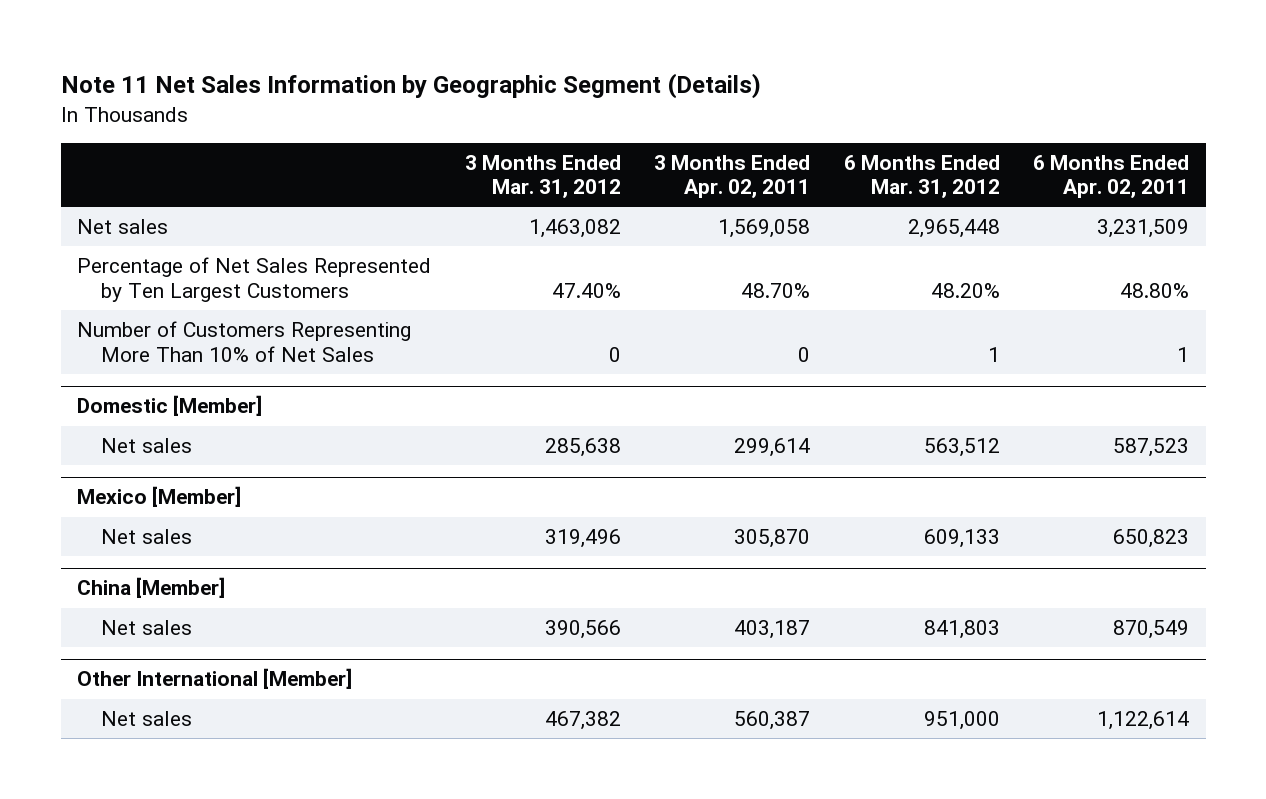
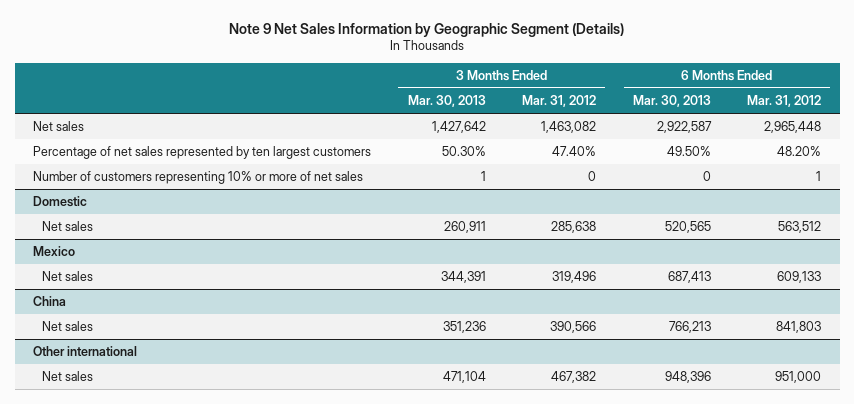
- Note 11 Net Sales Information by Geographic Segment (Details)
+ Note 9 Net Sales Information by Geographic Segment (Details)
- | 3 Months Ended Mar. 31, 2012 | 3 Months Ended Apr. 02, 2011 | 6 Months Ended Mar. 31, 2012 | 6 Months Ended Apr. 02, 2011
+ | 3 Months Ended Mar. 30, 2013 | 3 Months Ended Mar. 31, 2012 | 6 Months Ended Mar. 30, 2013 | 6 Months Ended Mar. 31, 2012
- Percentage of Net Sales Represented by Ten Largest Customers | 47.40% | 48.70% | 48.20% | 48.80%
- Number of Customers Representing More Than 10% of Net Sales | 0 | 0 | 1 | 1
- Domestic [Member]
+ Percentage of net sales represented by ten largest customers | 50.30% | 47.40% | 49.50% | 48.20%
+ Number of customers representing 10% or more of net sales | 1 | 0 | 0 | 1
+ Domestic
- Mexico [Member]
+ Mexico
- China [Member]
+ China
- Other International [Member]
+ Other international

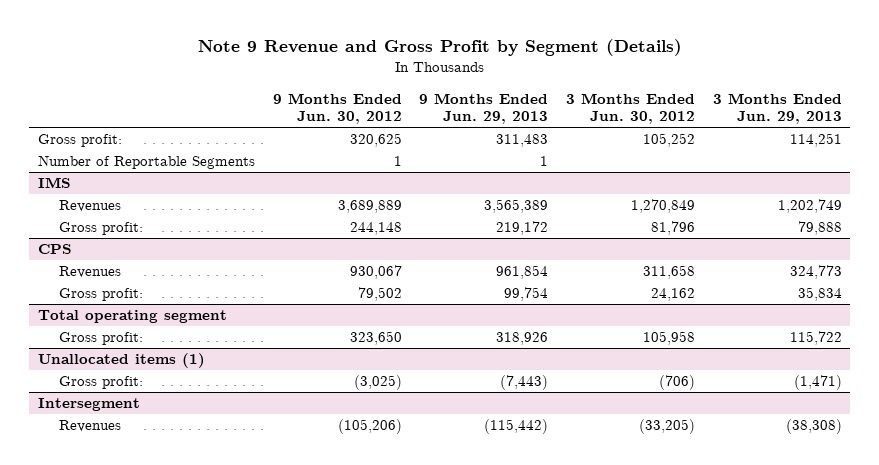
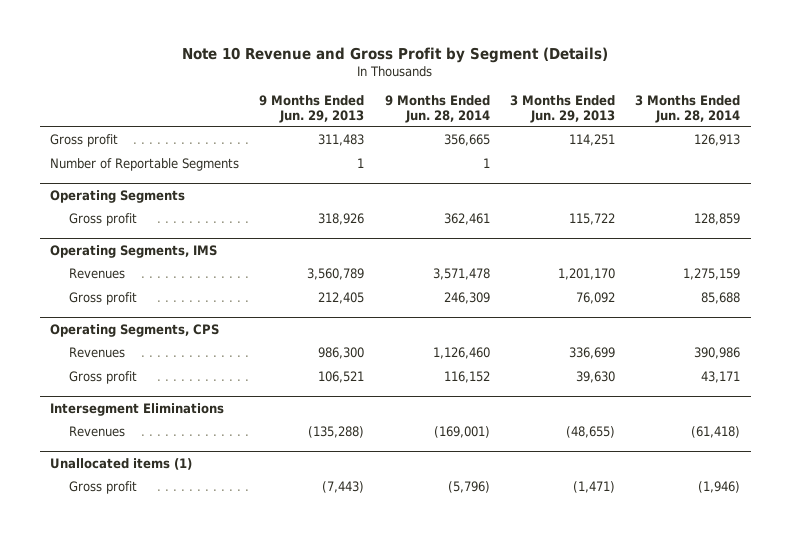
- Note 9 Revenue and Gross Profit by Segment (Details)
+ Note 10 Revenue and Gross Profit by Segment (Details)
- | 9 Months Ended Jun. 30, 2012 | 9 Months Ended Jun. 29, 2013 | 3 Months Ended Jun. 30, 2012 | 3 Months Ended Jun. 29, 2013
+ | 9 Months Ended Jun. 29, 2013 | 9 Months Ended Jun. 28, 2014 | 3 Months Ended Jun. 29, 2013 | 3 Months Ended Jun. 28, 2014
- Gross profit: | 320,625 | 311,483 | 105,252 | 114,251
+ Gross profit | 311,483 | 356,665 | 114,251 | 126,913
- IMS
- Revenues | 3,689,889 | 3,565,389 | 1,270,849 | 1,202,749
- Gross profit: | 244,148 | 219,172 | 81,796 | 79,888
- CPS
- Revenues | 930,067 | 961,854 | 311,658 | 324,773
- Gross profit: | 79,502 | 99,754 | 24,162 | 35,834
- Total operating segment
- Gross profit: | 323,650 | 318,926 | 105,958 | 115,722
+ Operating Segments
+ Gross profit | 318,926 | 362,461 | 115,722 | 128,859
+ Operating Segments, IMS
+ Revenues | 3,560,789 | 3,571,478 | 1,201,170 | 1,275,159
+ Gross profit | 212,405 | 246,309 | 76,092 | 85,688
+ Operating Segments, CPS
+ Revenues | 986,300 | 1,126,460 | 336,699 | 390,986
+ Gross profit | 106,521 | 116,152 | 39,630 | 43,171
+ Intersegment Eliminations
+ Revenues | (135,288) | (169,001) | (48,655) | (61,418)
@ Unallocated items (1)
- Gross profit: | (3,025) | (7,443) | (706) | (1,471)
- Intersegment
- Revenues | (105,206) | (115,442) | (33,205) | (38,308)
@ Unallocated items (1)
+ Gross profit | (7,443) | (5,796) | (1,471) | (1,946)

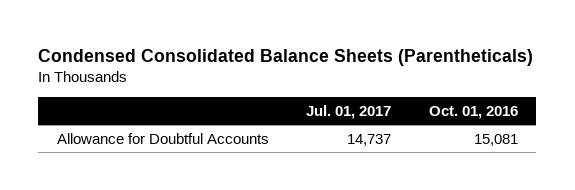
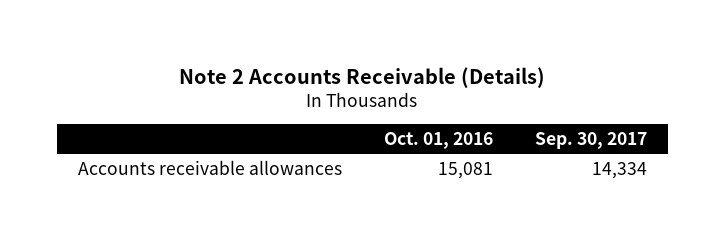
- Condensed Consolidated Balance Sheets (Parentheticals)
+ Note 2 Accounts Receivable (Details)
- | Jul. 01, 2017 | Oct. 01, 2016
+ | Oct. 01, 2016 | Sep. 30, 2017
- Allowance for Doubtful Accounts | 14,737 | 15,081
+ Accounts receivable allowances | 15,081 | 14,334

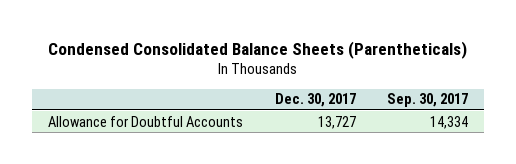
- Note 2 Accounts Receivable (Details)
+ Condensed Consolidated Balance Sheets (Parentheticals)
- | Oct. 01, 2016 | Sep. 30, 2017
+ | Dec. 30, 2017 | Sep. 30, 2017
- Accounts receivable allowances | 15,081 | 14,334
+ Allowance for Doubtful Accounts | 13,727 | 14,334

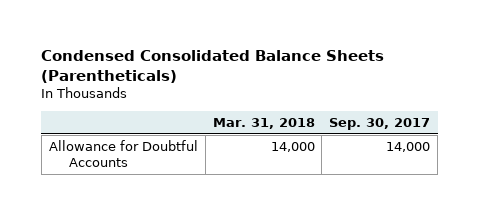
- | Dec. 30, 2017 | Sep. 30, 2017
+ | Mar. 31, 2018 | Sep. 30, 2017
- Allowance for Doubtful Accounts | 13,727 | 14,334
+ Allowance for Doubtful Accounts | 14,000 | 14,000

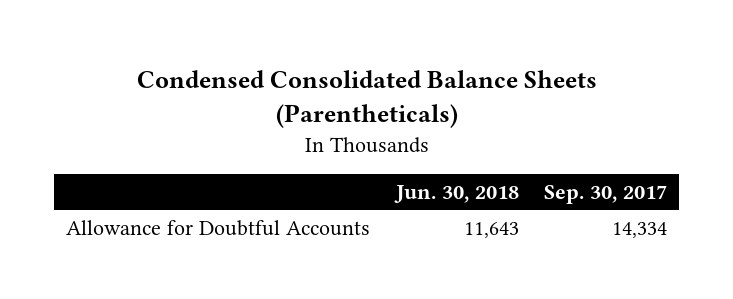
- | Mar. 31, 2018 | Sep. 30, 2017
+ | Jun. 30, 2018 | Sep. 30, 2017
- Allowance for Doubtful Accounts | 14,000 | 14,000
+ Allowance for Doubtful Accounts | 11,643 | 14,334

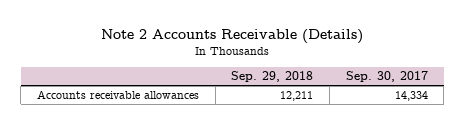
- Condensed Consolidated Balance Sheets (Parentheticals)
+ Note 2 Accounts Receivable (Details)
- | Jun. 30, 2018 | Sep. 30, 2017
+ | Sep. 29, 2018 | Sep. 30, 2017
- Allowance for Doubtful Accounts | 11,643 | 14,334
+ Accounts receivable allowances | 12,211 | 14,334

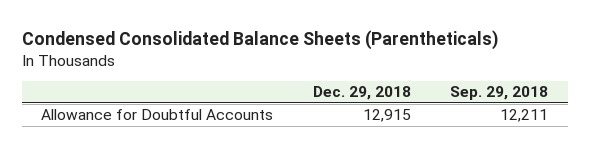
- Note 2 Accounts Receivable (Details)
+ Condensed Consolidated Balance Sheets (Parentheticals)
- | Sep. 29, 2018 | Sep. 30, 2017
+ | Dec. 29, 2018 | Sep. 29, 2018
- Accounts receivable allowances | 12,211 | 14,334
+ Allowance for Doubtful Accounts | 12,915 | 12,211

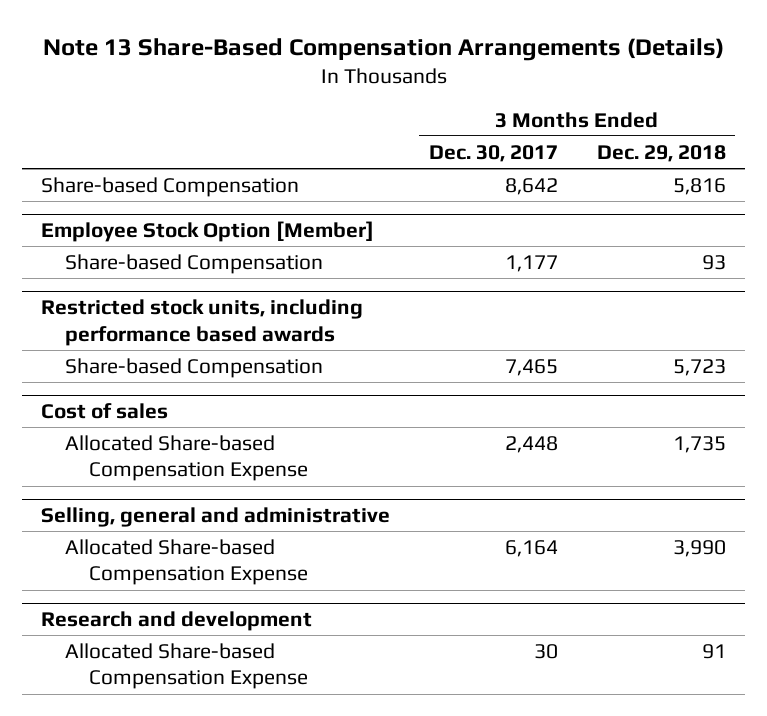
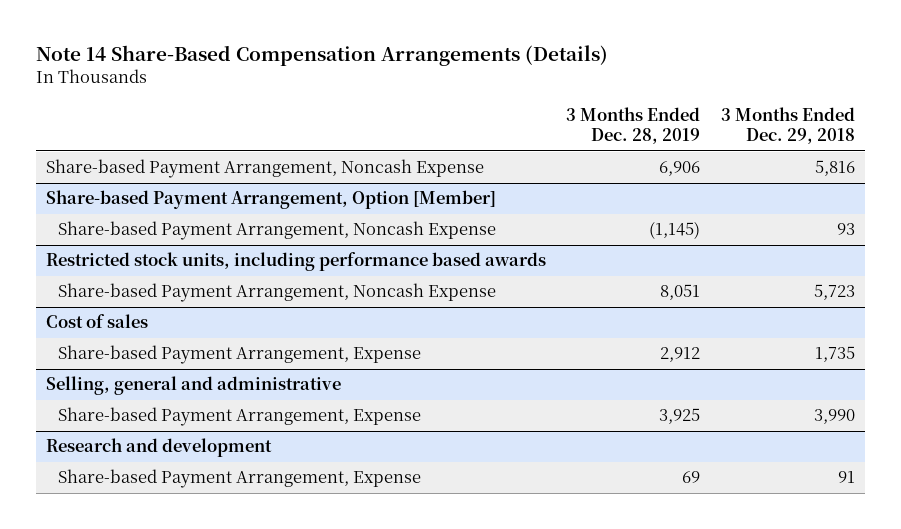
- Note 13 Share-Based Compensation Arrangements (Details)
+ Note 14 Share-Based Compensation Arrangements (Details)
- | 3 Months Ended Dec. 30, 2017 | 3 Months Ended Dec. 29, 2018
+ | 3 Months Ended Dec. 28, 2019 | 3 Months Ended Dec. 29, 2018
- Share-based Compensation | 8,642 | 5,816
- Employee Stock Option [Member]
- Share-based Compensation | 1,177 | 93
+ Share-based Payment Arrangement, Noncash Expense | 6,906 | 5,816
+ Share-based Payment Arrangement, Option [Member]
+ Share-based Payment Arrangement, Noncash Expense | (1,145) | 93
@ Restricted stock units, including performance based awards
- Share-based Compensation | 7,465 | 5,723
+ Share-based Payment Arrangement, Noncash Expense | 8,051 | 5,723
@ Cost of sales
- Allocated Share-based Compensation Expense | 2,448 | 1,735
+ Share-based Payment Arrangement, Expense | 2,912 | 1,735
@ Selling, general and administrative
- Allocated Share-based Compensation Expense | 6,164 | 3,990
+ Share-based Payment Arrangement, Expense | 3,925 | 3,990
@ Research and development
- Allocated Share-based Compensation Expense | 30 | 91
+ Share-based Payment Arrangement, Expense | 69 | 91

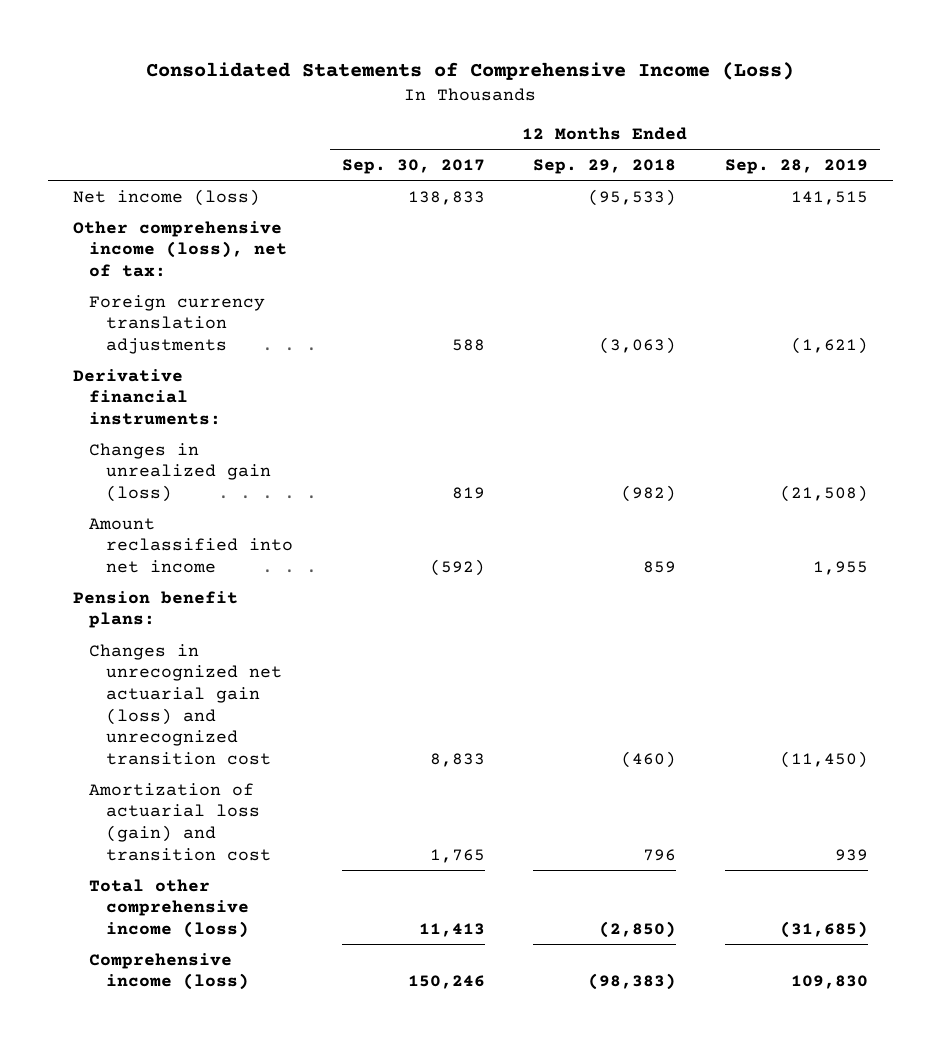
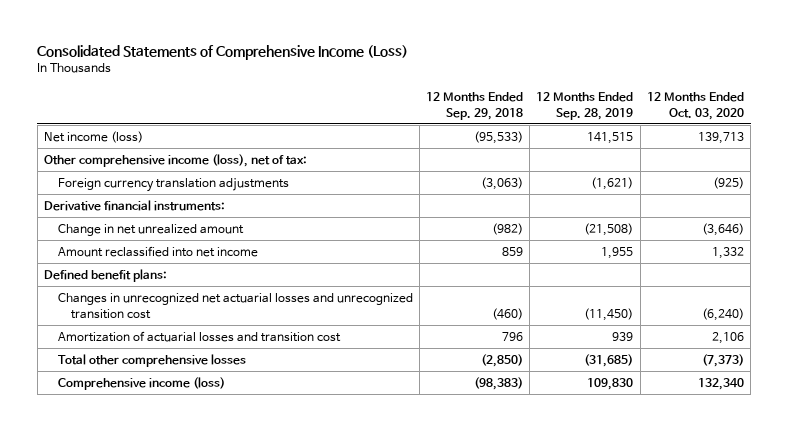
- | 12 Months Ended Sep. 30, 2017 | 12 Months Ended Sep. 29, 2018 | 12 Months Ended Sep. 28, 2019
+ | 12 Months Ended Sep. 29, 2018 | 12 Months Ended Sep. 28, 2019 | 12 Months Ended Oct. 03, 2020
- Changes in unrealized gain (loss) | 819 | (982) | (21,508)
+ Change in net unrealized amount | (982) | (21,508) | (3,646)
- Pension benefit plans:
- Changes in unrecognized net actuarial gain (loss) and unrecognized transition cost | 8,833 | (460) | (11,450)
- Amortization of actuarial loss (gain) and transition cost | 1,765 | 796 | 939
- Total other comprehensive income (loss) | 11,413 | (2,850) | (31,685)
+ Defined benefit plans:
+ Changes in unrecognized net actuarial losses and unrecognized transition cost | (460) | (11,450) | (6,240)
+ Amortization of actuarial losses and transition cost | 796 | 939 | 2,106
+ Total other comprehensive losses | (2,850) | (31,685) | (7,373)

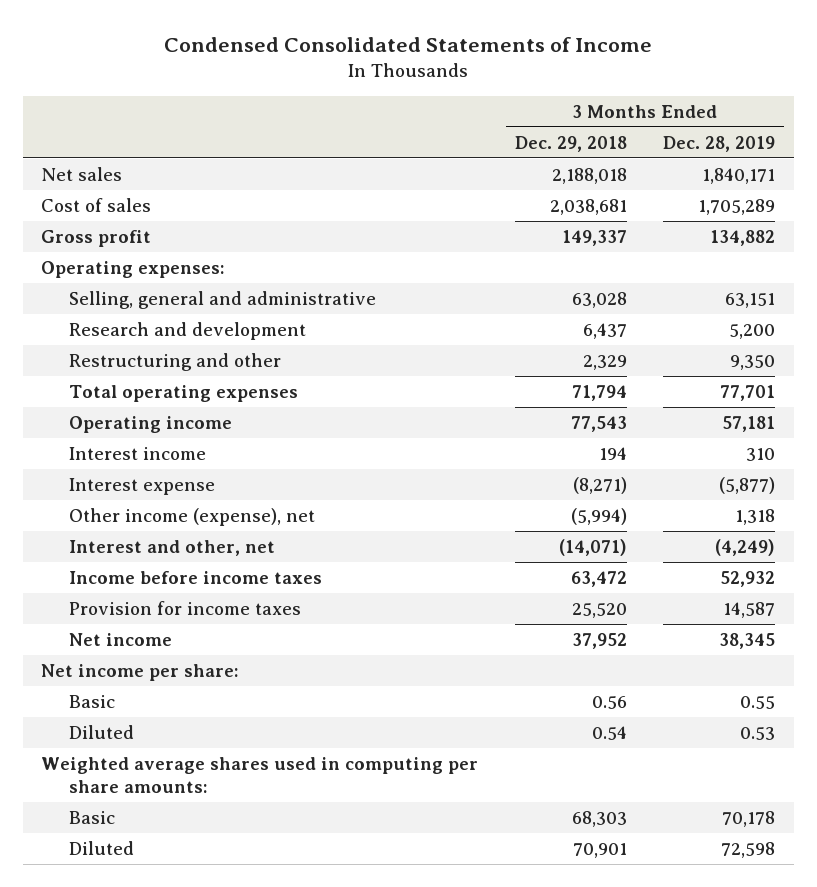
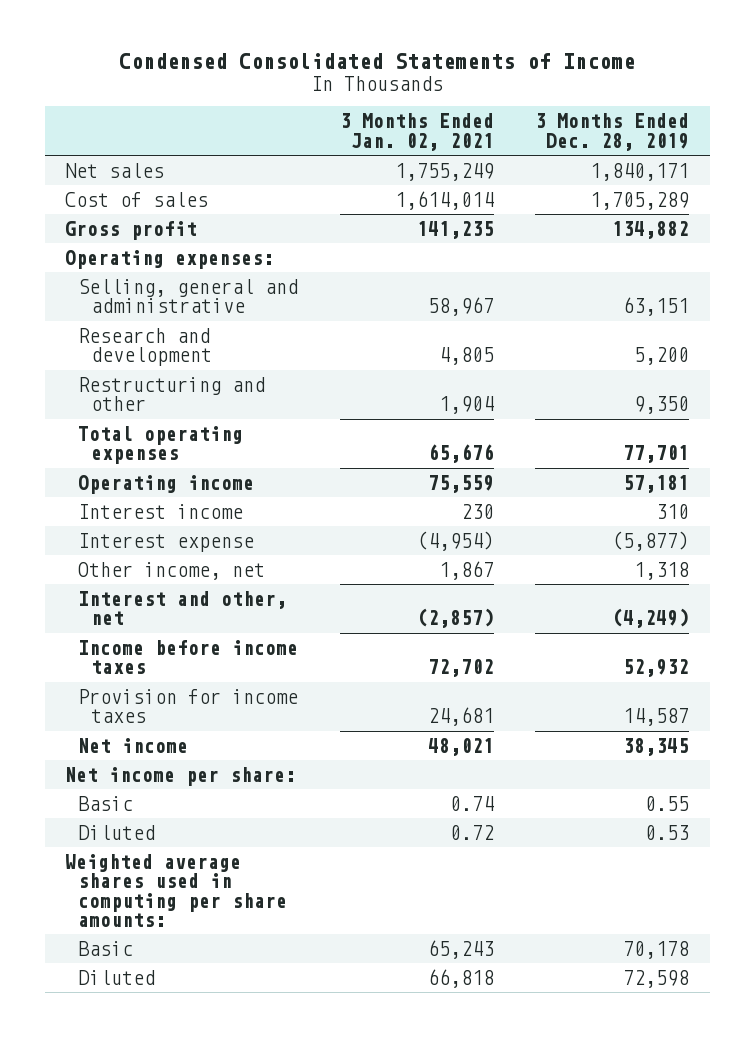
- | 3 Months Ended Dec. 29, 2018 | 3 Months Ended Dec. 28, 2019
+ | 3 Months Ended Jan. 02, 2021 | 3 Months Ended Dec. 28, 2019
- Other income (expense), net | (5,994) | 1,318
+ Other income, net | 1,867 | 1,318

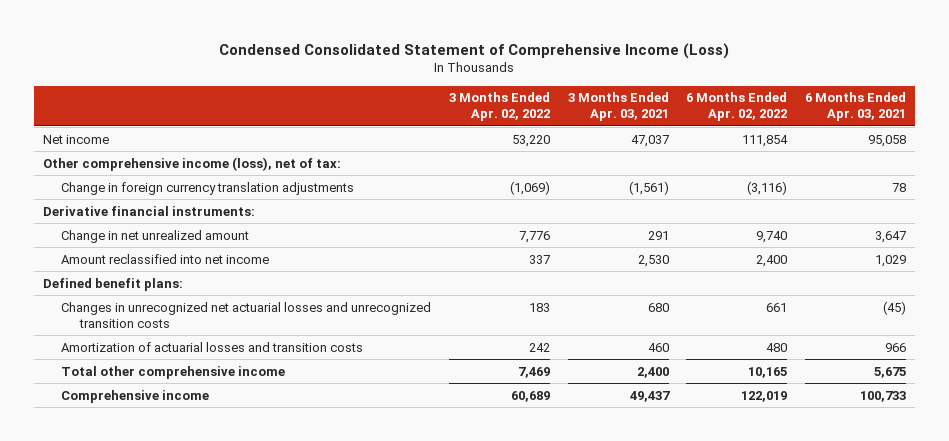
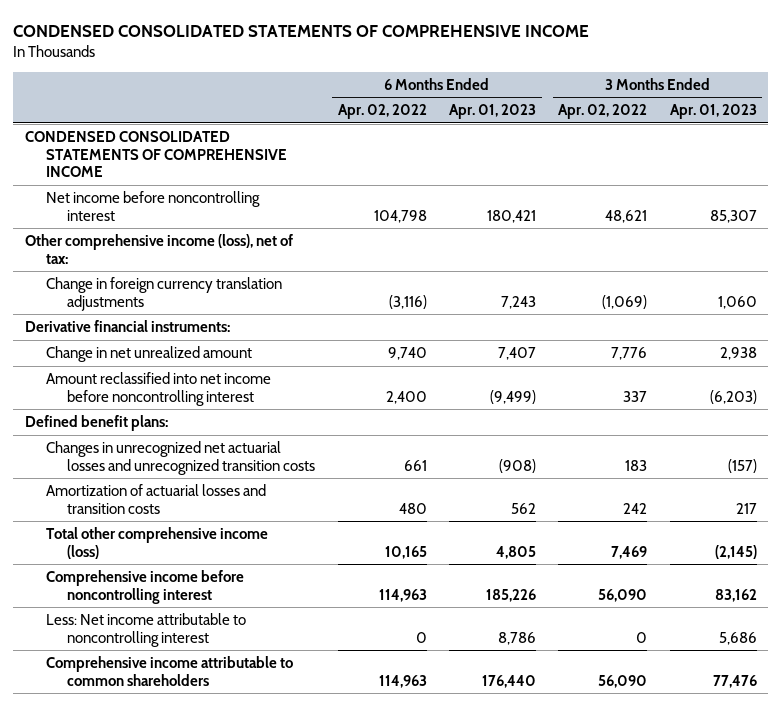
- Condensed Consolidated Statement of Comprehensive Income (Loss)
+ CONDENSED CONSOLIDATED STATEMENTS OF COMPREHENSIVE INCOME
- | 3 Months Ended Apr. 02, 2022 | 3 Months Ended Apr. 03, 2021 | 6 Months Ended Apr. 02, 2022 | 6 Months Ended Apr. 03, 2021
+ | 6 Months Ended Apr. 02, 2022 | 6 Months Ended Apr. 01, 2023 | 3 Months Ended Apr. 02, 2022 | 3 Months Ended Apr. 01, 2023
- Net income | 53,220 | 47,037 | 111,854 | 95,058
+ CONDENSED CONSOLIDATED STATEMENTS OF COMPREHENSIVE INCOME
+ Net income before noncontrolling interest | 104,798 | 180,421 | 48,621 | 85,307
- Amount reclassified into net income | 337 | 2,530 | 2,400 | 1,029
+ Amount reclassified into net income before noncontrolling interest | 2,400 | (9,499) | 337 | (6,203)
- Total other comprehensive income | 7,469 | 2,400 | 10,165 | 5,675
- Comprehensive income | 60,689 | 49,437 | 122,019 | 100,733
+ Total other comprehensive income (loss) | 10,165 | 4,805 | 7,469 | (2,145)
+ Comprehensive income before noncontrolling interest | 114,963 | 185,226 | 56,090 | 83,162
+ Less: Net income attributable to noncontrolling interest | 0 | 8,786 | 0 | 5,686
+ Comprehensive income attributable to common shareholders | 114,963 | 176,440 | 56,090 | 77,476

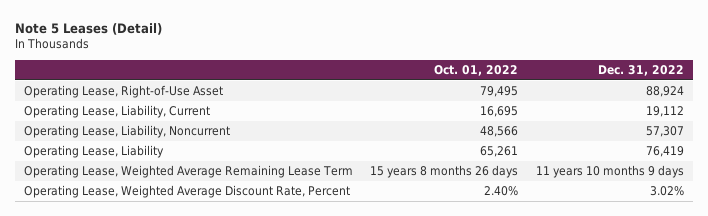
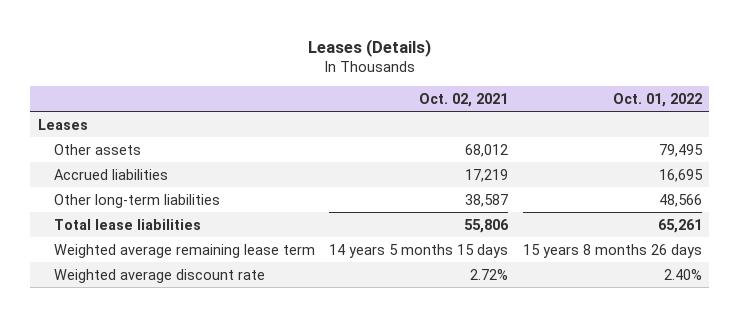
- Note 5 Leases (Detail)
+ Leases (Details)
- | Oct. 01, 2022 | Dec. 31, 2022
+ | Oct. 02, 2021 | Oct. 01, 2022
- Operating Lease, Right-of-Use Asset | 79,495 | 88,924
- Operating Lease, Liability, Current | 16,695 | 19,112
- Operating Lease, Liability, Noncurrent | 48,566 | 57,307
- Operating Lease, Liability | 65,261 | 76,419
- Operating Lease, Weighted Average Remaining Lease Term | 15 years 8 months 26 days | 11 years 10 months 9 days
- Operating Lease, Weighted Average Discount Rate, Percent | 2.40% | 3.02%
+ Leases
+ Other assets | 68,012 | 79,495
+ Accrued liabilities | 17,219 | 16,695
+ Other long-term liabilities | 38,587 | 48,566
+ Total lease liabilities | 55,806 | 65,261
+ Weighted average remaining lease term | 14 years 5 months 15 days | 15 years 8 months 26 days
+ Weighted average discount rate | 2.72% | 2.40%

